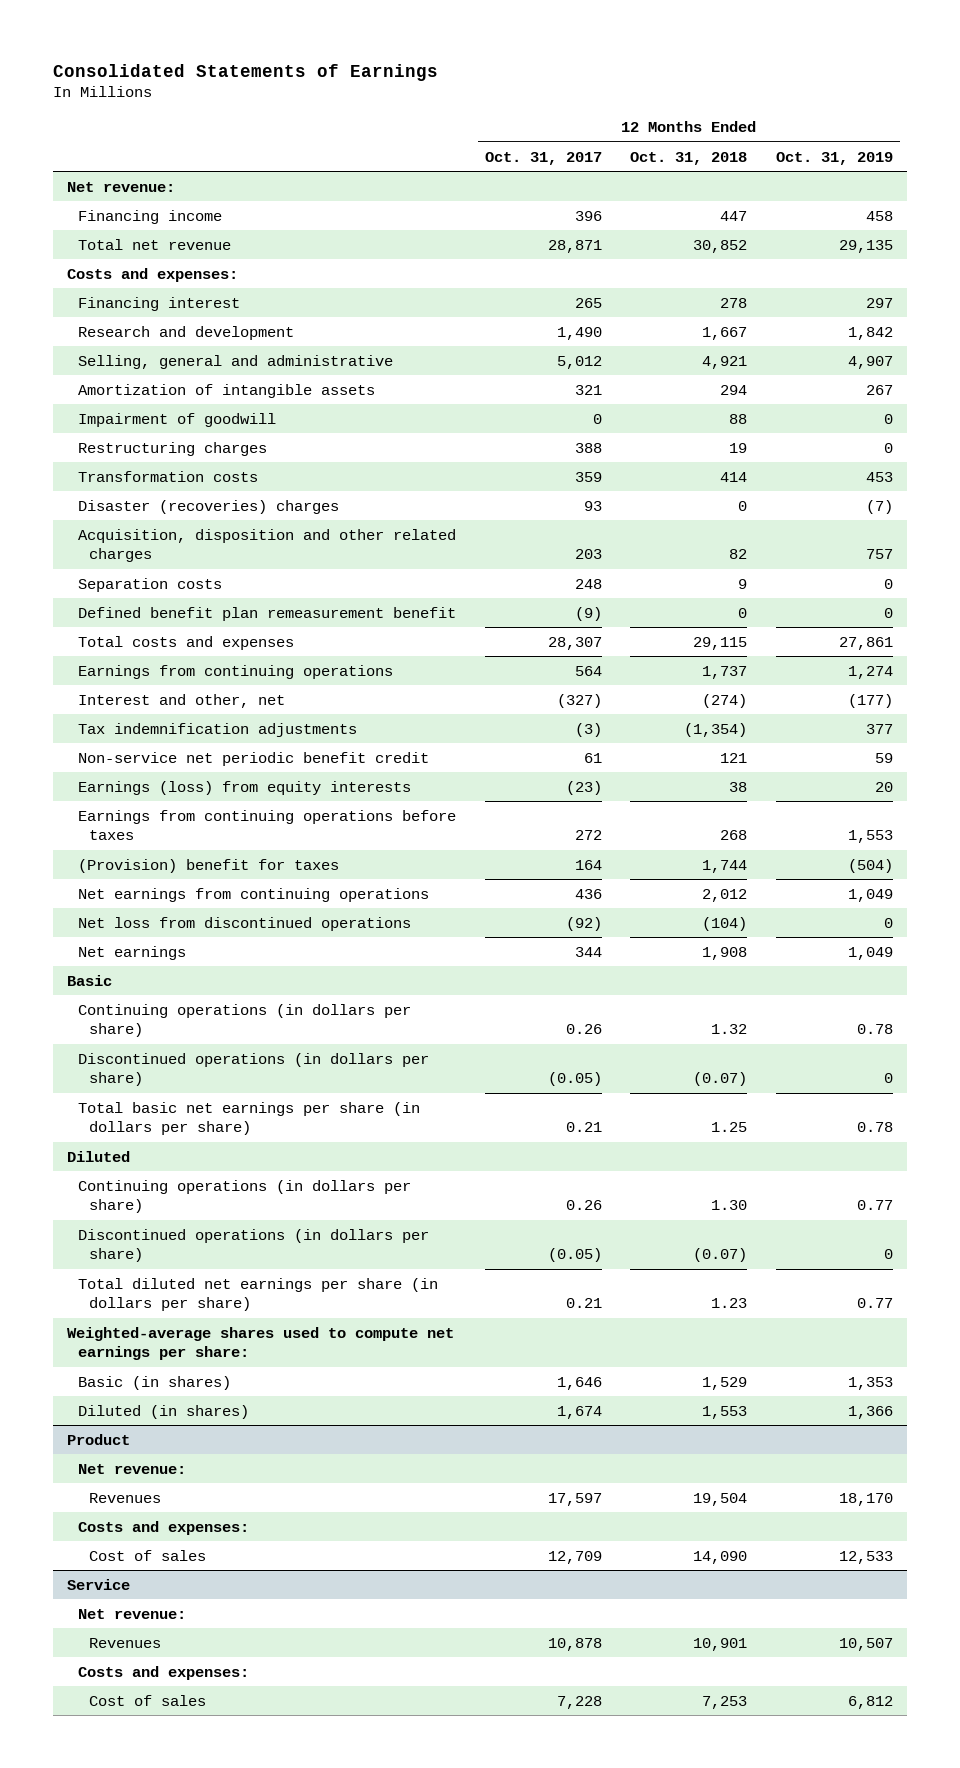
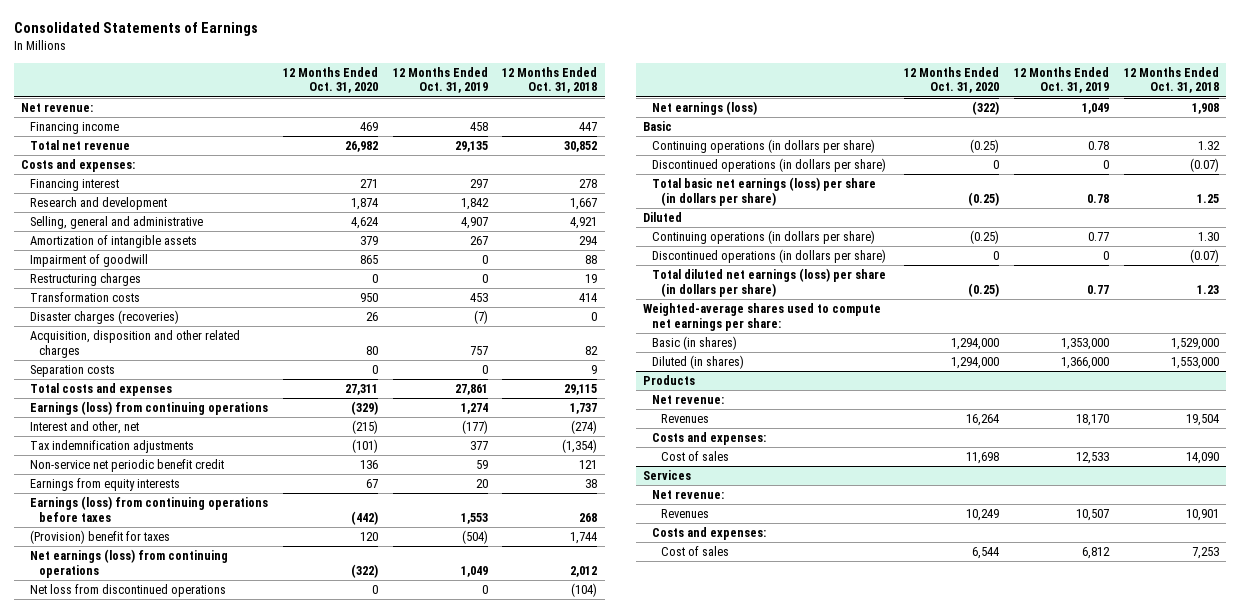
- | 12 Months Ended Oct. 31, 2017 | 12 Months Ended Oct. 31, 2018 | 12 Months Ended Oct. 31, 2019
+ | 12 Months Ended Oct. 31, 2020 | 12 Months Ended Oct. 31, 2019 | 12 Months Ended Oct. 31, 2018
- Disaster (recoveries) charges | 93 | 0 | (7)
+ Disaster charges (recoveries) | 26 | (7) | 0
- Defined benefit plan remeasurement benefit | (9) | 0 | 0
- Earnings from continuing operations | 564 | 1,737 | 1,274
+ Earnings (loss) from continuing operations | (329) | 1,274 | 1,737
- Earnings (loss) from equity interests | (23) | 38 | 20
- Earnings from continuing operations before taxes | 272 | 268 | 1,553
+ Earnings from equity interests | 67 | 20 | 38
+ Earnings (loss) from continuing operations before taxes | (442) | 1,553 | 268
- Net earnings from continuing operations | 436 | 2,012 | 1,049
+ Net earnings (loss) from continuing operations | (322) | 1,049 | 2,012
- Net earnings | 344 | 1,908 | 1,049
+ Net earnings (loss) | (322) | 1,049 | 1,908
- Total basic net earnings per share (in dollars per share) | 0.21 | 1.25 | 0.78
+ Total basic net earnings (loss) per share (in dollars per share) | (0.25) | 0.78 | 1.25
- Total diluted net earnings per share (in dollars per share) | 0.21 | 1.23 | 0.77
+ Total diluted net earnings (loss) per share (in dollars per share) | (0.25) | 0.77 | 1.23
- Basic (in shares) | 1,646 | 1,529 | 1,353
- Diluted (in shares) | 1,674 | 1,553 | 1,366
- Product
+ Basic (in shares) | 1,294,000 | 1,353,000 | 1,529,000
+ Diluted (in shares) | 1,294,000 | 1,366,000 | 1,553,000
+ Products
- Service
+ Services

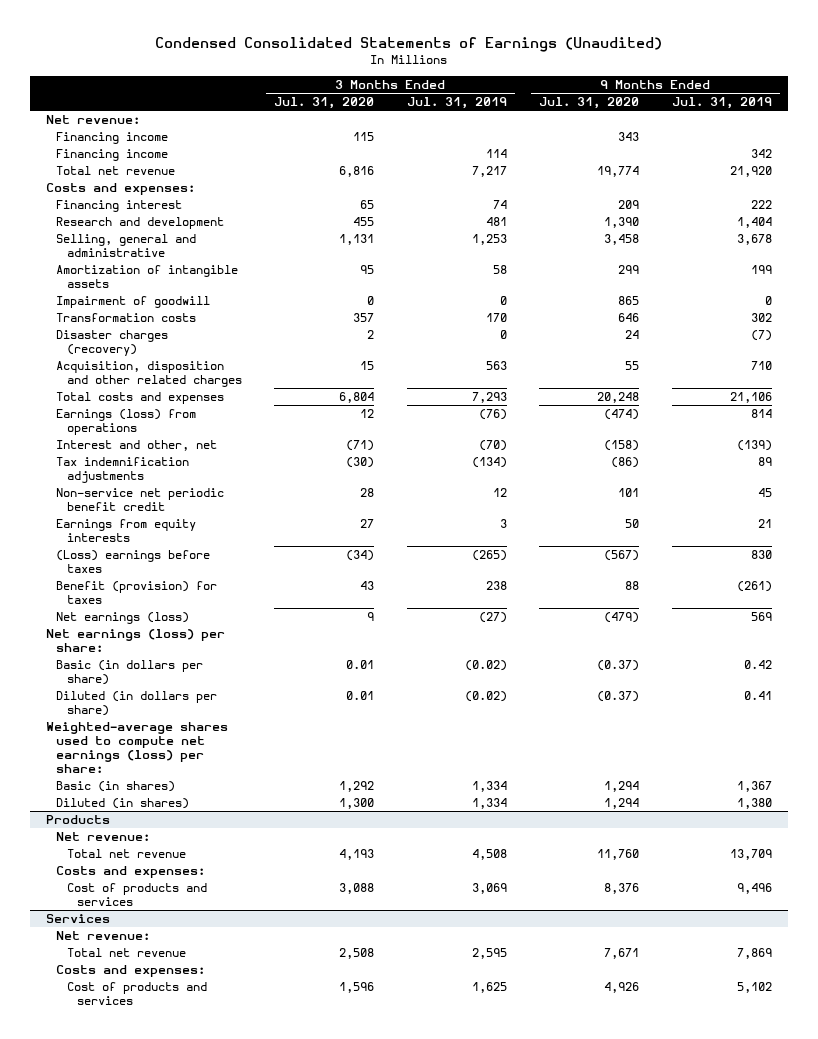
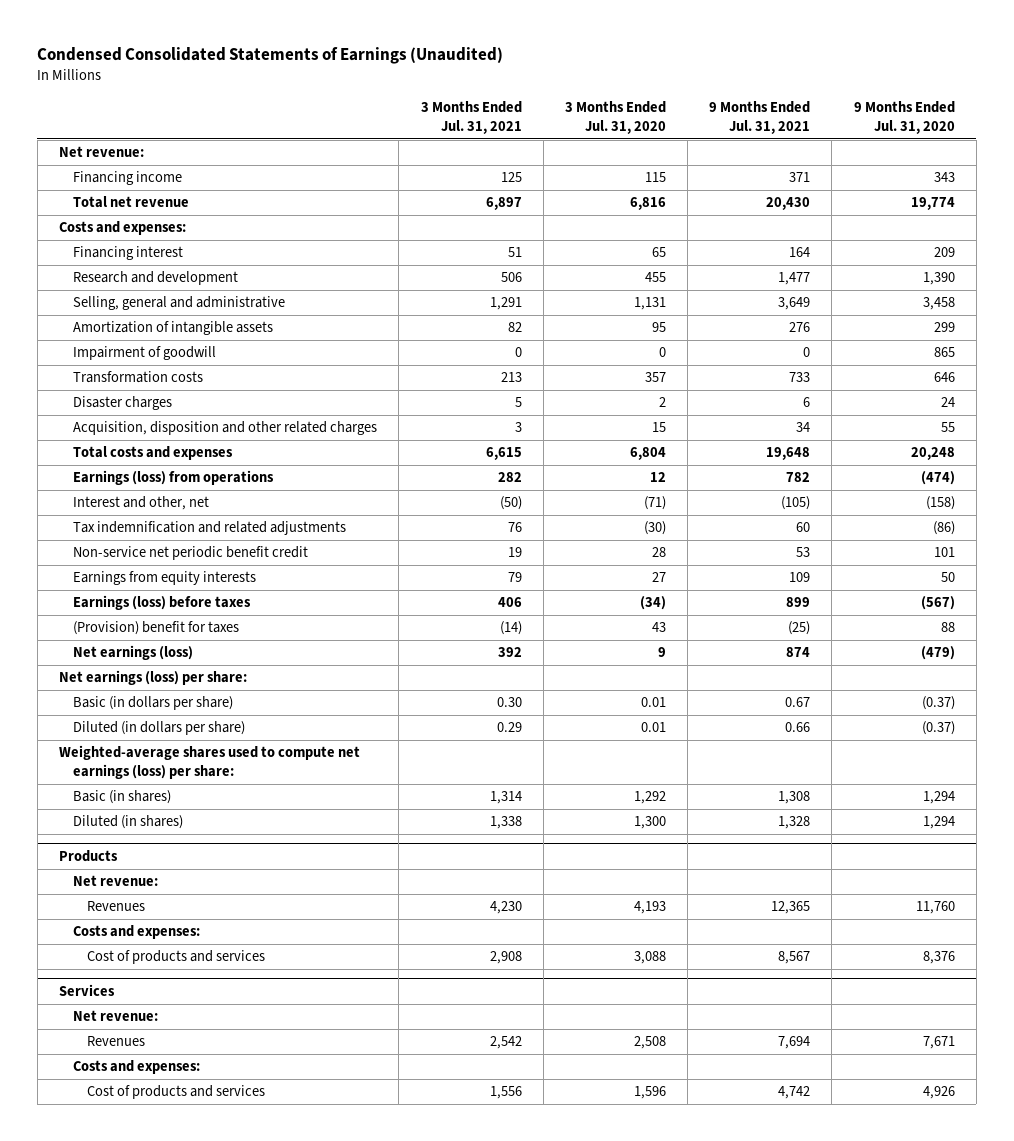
- | 3 Months Ended Jul. 31, 2020 | 3 Months Ended Jul. 31, 2019 | 9 Months Ended Jul. 31, 2020 | 9 Months Ended Jul. 31, 2019
+ | 3 Months Ended Jul. 31, 2021 | 3 Months Ended Jul. 31, 2020 | 9 Months Ended Jul. 31, 2021 | 9 Months Ended Jul. 31, 2020
- Financing income | | 114 | | 342
- Disaster charges (recovery) | 2 | 0 | 24 | (7)
+ Disaster charges | 5 | 2 | 6 | 24
- Tax indemnification adjustments | (30) | (134) | (86) | 89
+ Tax indemnification and related adjustments | 76 | (30) | 60 | (86)
- (Loss) earnings before taxes | (34) | (265) | (567) | 830
- Benefit (provision) for taxes | 43 | 238 | 88 | (261)
+ Earnings (loss) before taxes | 406 | (34) | 899 | (567)
+ (Provision) benefit for taxes | (14) | 43 | (25) | 88
@ Products
- Total net revenue | 4,193 | 4,508 | 11,760 | 13,709
+ Revenues | 4,230 | 4,193 | 12,365 | 11,760
@ Services
- Total net revenue | 2,508 | 2,595 | 7,671 | 7,869
+ Revenues | 2,542 | 2,508 | 7,694 | 7,671

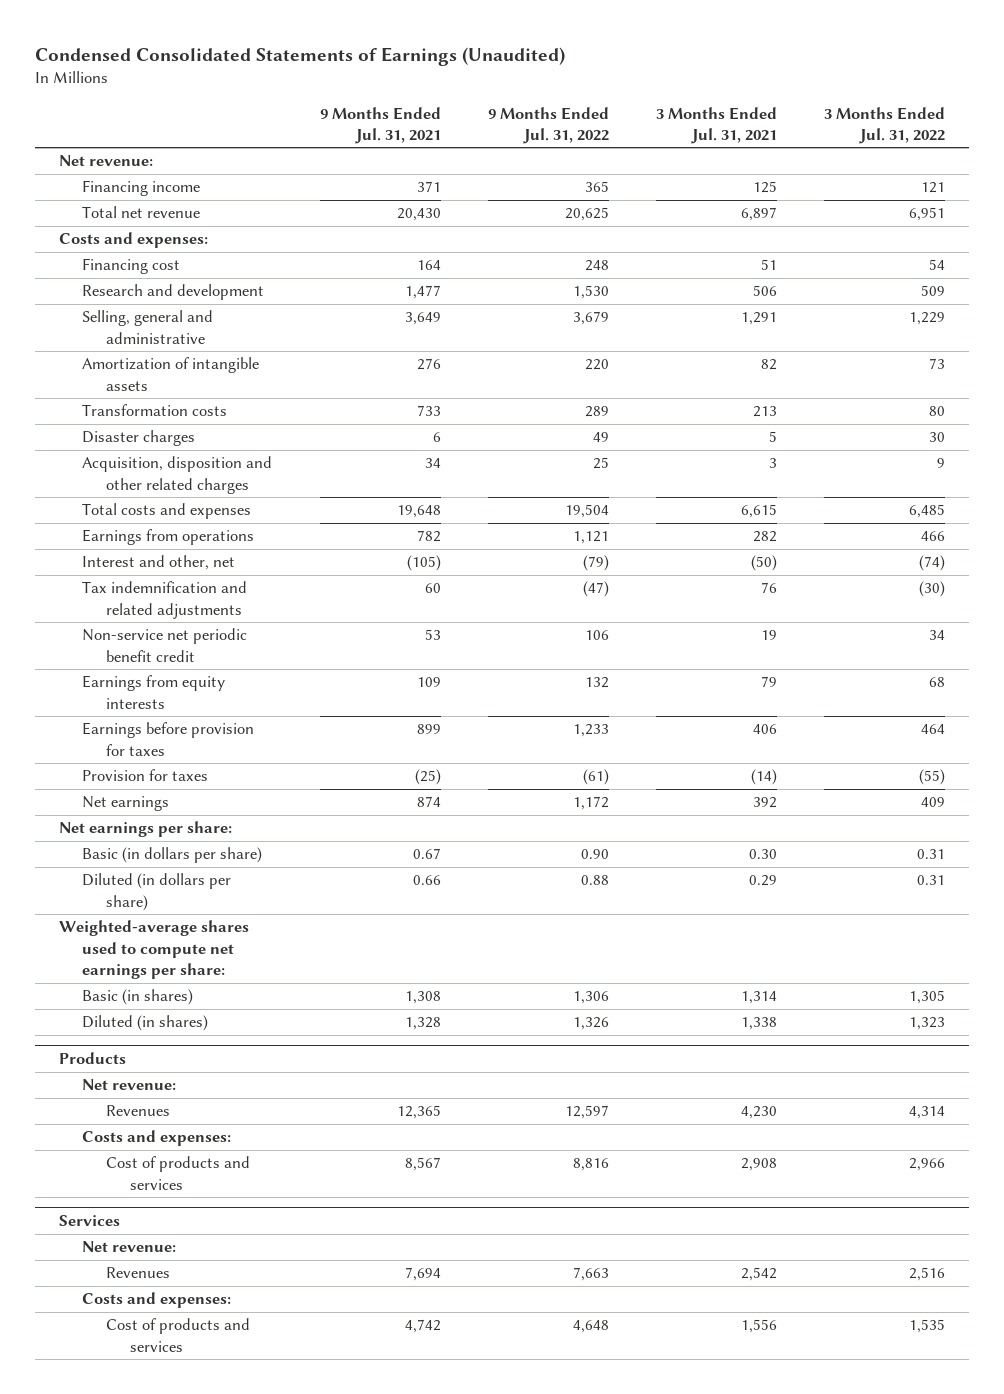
- | 3 Months Ended Jul. 31, 2021 | 3 Months Ended Jul. 31, 2020 | 9 Months Ended Jul. 31, 2021 | 9 Months Ended Jul. 31, 2020
+ | 9 Months Ended Jul. 31, 2021 | 9 Months Ended Jul. 31, 2022 | 3 Months Ended Jul. 31, 2021 | 3 Months Ended Jul. 31, 2022
- Financing interest | 51 | 65 | 164 | 209
+ Financing cost | 164 | 248 | 51 | 54
- Impairment of goodwill | 0 | 0 | 0 | 865
- Earnings (loss) from operations | 282 | 12 | 782 | (474)
+ Earnings from operations | 782 | 1,121 | 282 | 466
- Earnings (loss) before taxes | 406 | (34) | 899 | (567)
- (Provision) benefit for taxes | (14) | 43 | (25) | 88
- Net earnings (loss) | 392 | 9 | 874 | (479)
- Net earnings (loss) per share:
+ Earnings before provision for taxes | 899 | 1,233 | 406 | 464
+ Provision for taxes | (25) | (61) | (14) | (55)
+ Net earnings | 874 | 1,172 | 392 | 409
+ Net earnings per share:
- Weighted-average shares used to compute net earnings (loss) per share:
+ Weighted-average shares used to compute net earnings per share:

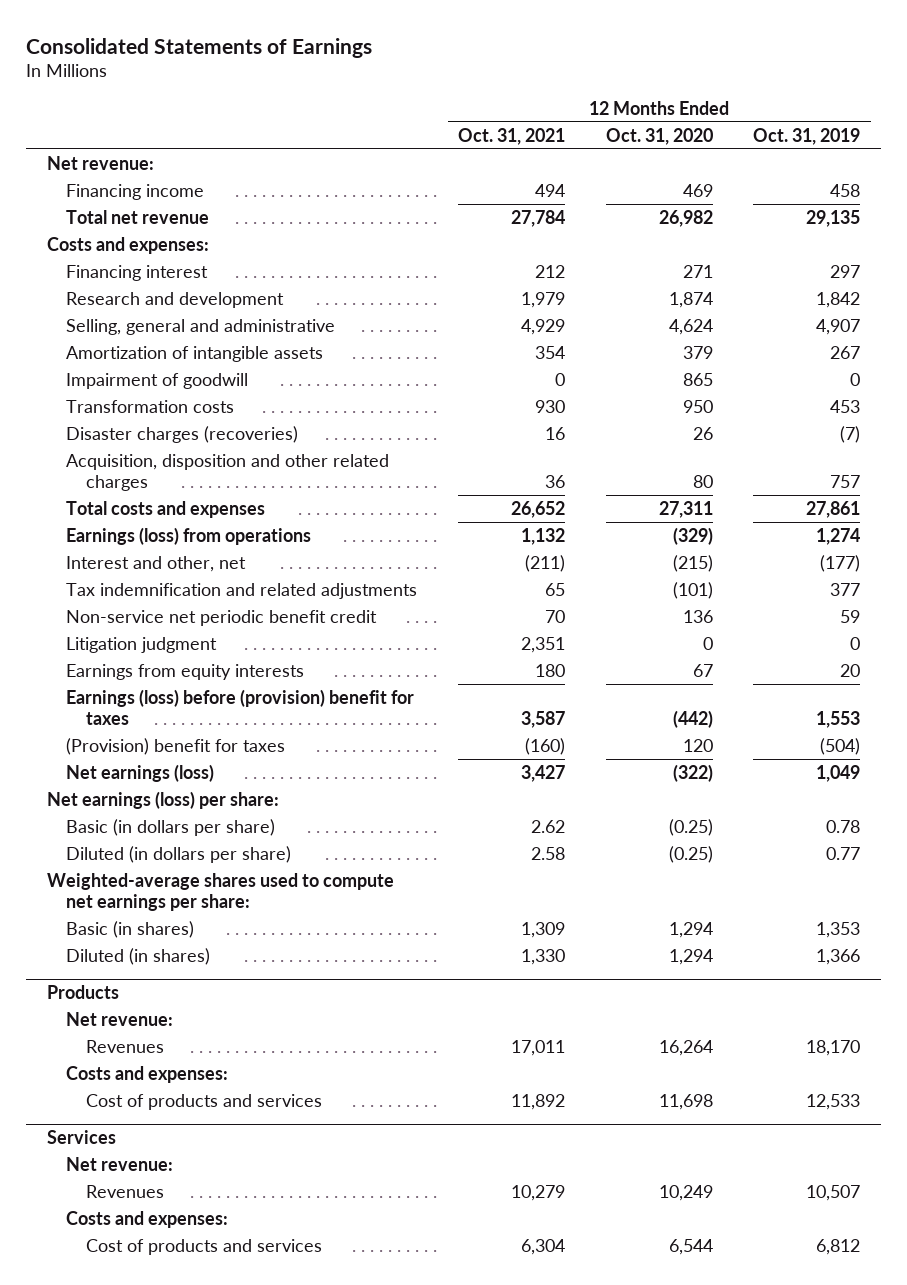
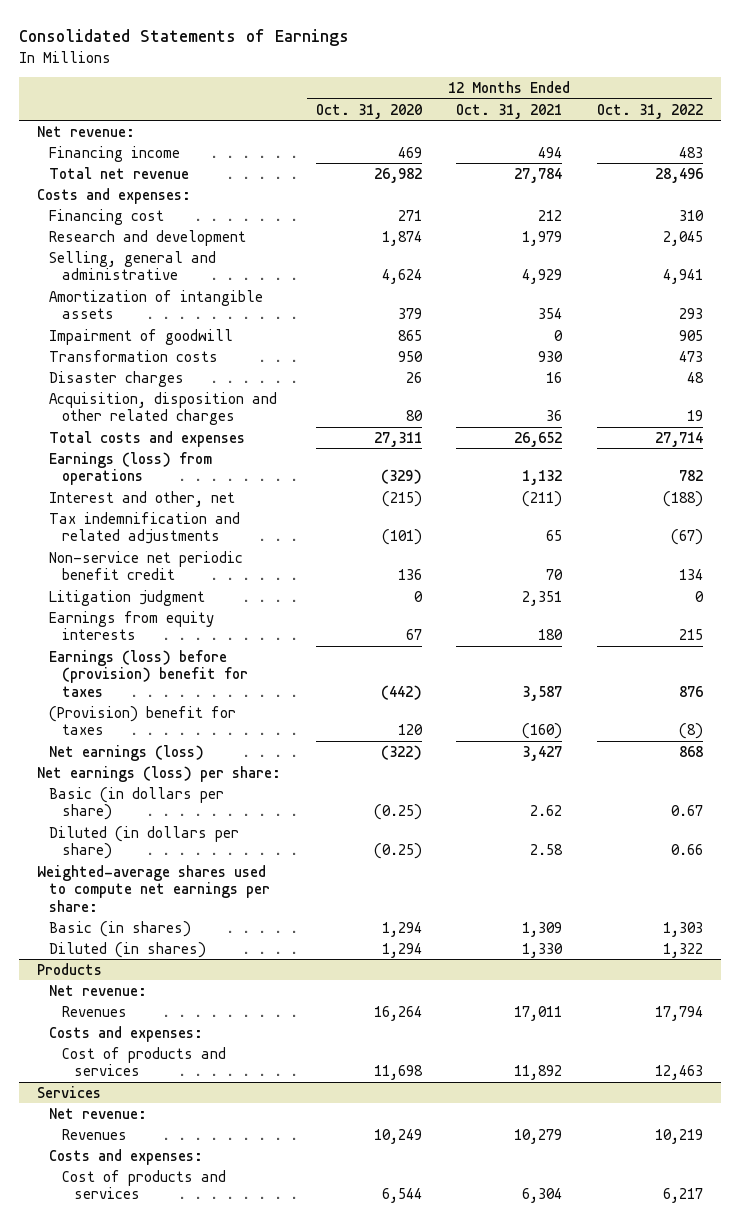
- | 12 Months Ended Oct. 31, 2021 | 12 Months Ended Oct. 31, 2020 | 12 Months Ended Oct. 31, 2019
+ | 12 Months Ended Oct. 31, 2020 | 12 Months Ended Oct. 31, 2021 | 12 Months Ended Oct. 31, 2022
- Financing interest | 212 | 271 | 297
+ Financing cost | 271 | 212 | 310
- Disaster charges (recoveries) | 16 | 26 | (7)
+ Disaster charges | 26 | 16 | 48

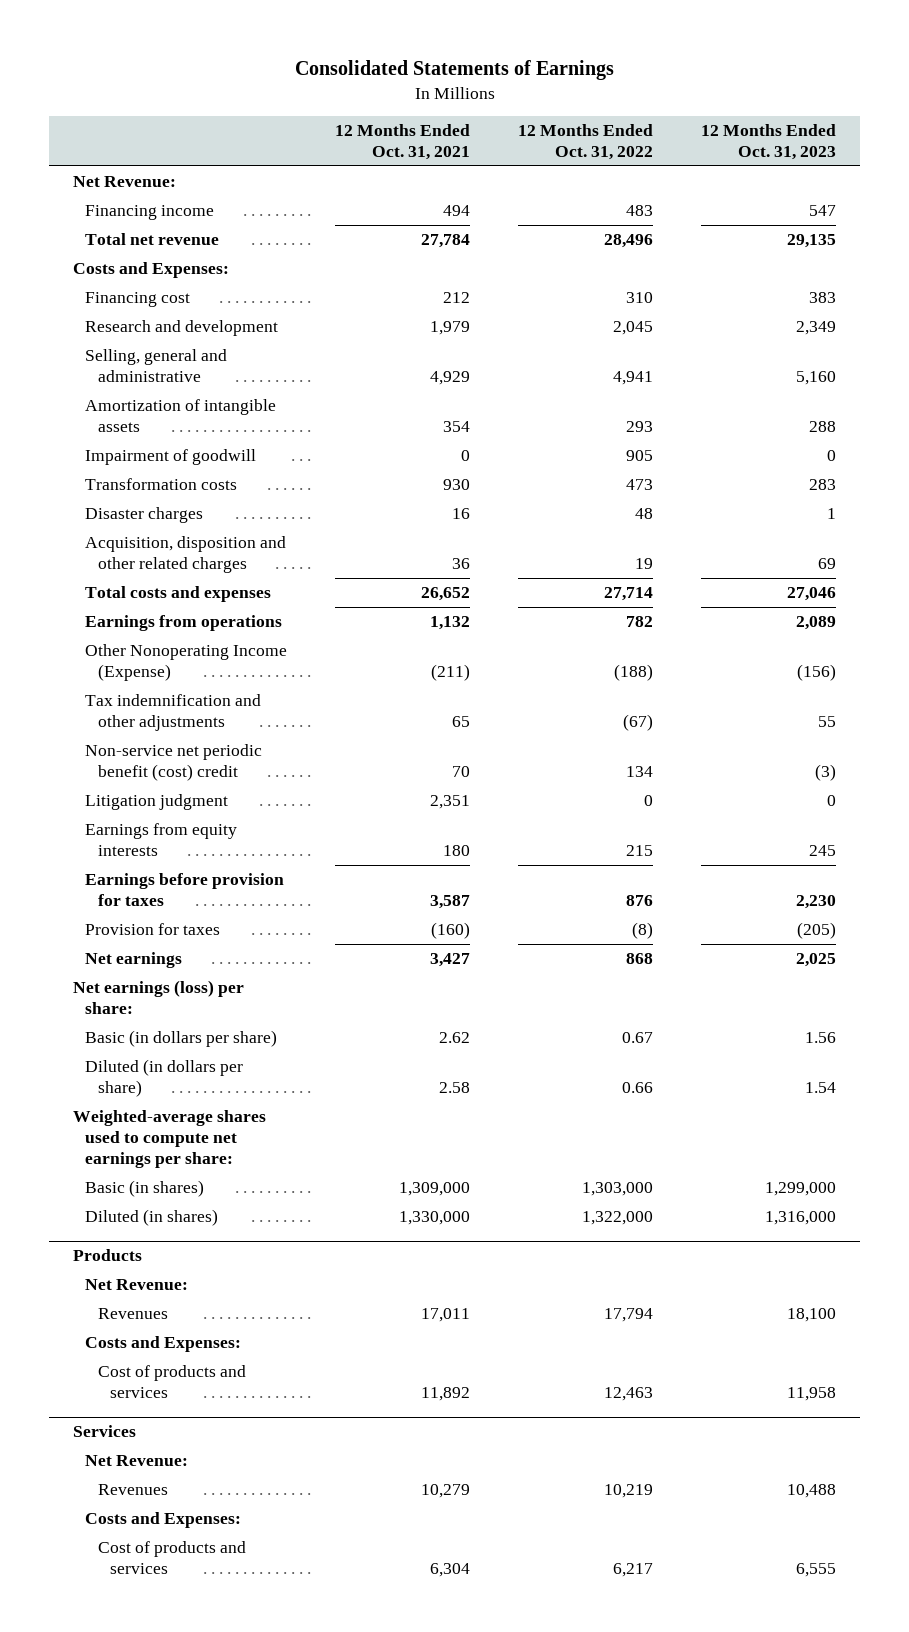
- | 12 Months Ended Oct. 31, 2020 | 12 Months Ended Oct. 31, 2021 | 12 Months Ended Oct. 31, 2022
+ | 12 Months Ended Oct. 31, 2021 | 12 Months Ended Oct. 31, 2022 | 12 Months Ended Oct. 31, 2023
- Net revenue:
+ Net Revenue:
- Costs and expenses:
+ Costs and Expenses:
- Earnings (loss) from operations | (329) | 1,132 | 782
- Interest and other, net | (215) | (211) | (188)
- Tax indemnification and related adjustments | (101) | 65 | (67)
- Non-service net periodic benefit credit | 136 | 70 | 134
+ Earnings from operations | 1,132 | 782 | 2,089
+ Other Nonoperating Income (Expense) | (211) | (188) | (156)
+ Tax indemnification and other adjustments | 65 | (67) | 55
+ Non-service net periodic benefit (cost) credit | 70 | 134 | (3)
- Earnings (loss) before (provision) benefit for taxes | (442) | 3,587 | 876
- (Provision) benefit for taxes | 120 | (160) | (8)
- Net earnings (loss) | (322) | 3,427 | 868
+ Earnings before provision for taxes | 3,587 | 876 | 2,230
+ Provision for taxes | (160) | (8) | (205)
+ Net earnings | 3,427 | 868 | 2,025
- Basic (in shares) | 1,294 | 1,309 | 1,303
- Diluted (in shares) | 1,294 | 1,330 | 1,322
+ Basic (in shares) | 1,309,000 | 1,303,000 | 1,299,000
+ Diluted (in shares) | 1,330,000 | 1,322,000 | 1,316,000
@ Products
- Net revenue:
+ Net Revenue:
- Costs and expenses:
+ Costs and Expenses:
@ Services
- Net revenue:
+ Net Revenue:
- Costs and expenses:
+ Costs and Expenses:

